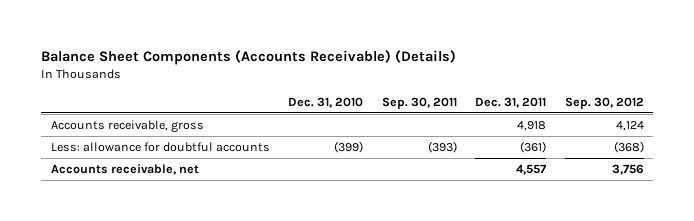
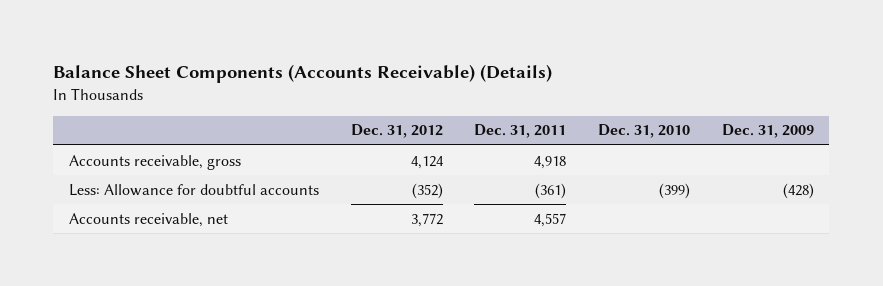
- | Dec. 31, 2010 | Sep. 30, 2011 | Dec. 31, 2011 | Sep. 30, 2012
+ | Dec. 31, 2012 | Dec. 31, 2011 | Dec. 31, 2010 | Dec. 31, 2009
- Less: allowance for doubtful accounts | (399) | (393) | (361) | (368)
+ Less: Allowance for doubtful accounts | (352) | (361) | (399) | (428)

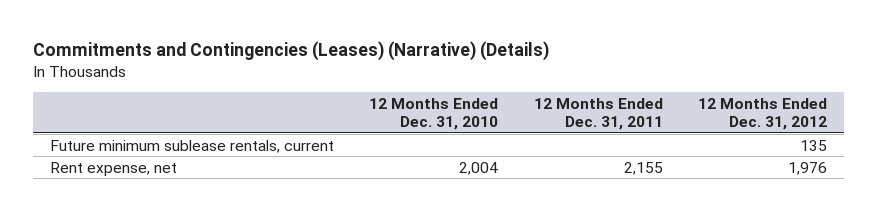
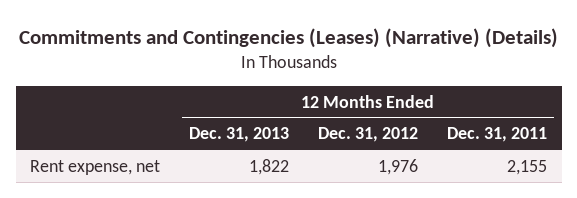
- | 12 Months Ended Dec. 31, 2010 | 12 Months Ended Dec. 31, 2011 | 12 Months Ended Dec. 31, 2012
+ | 12 Months Ended Dec. 31, 2013 | 12 Months Ended Dec. 31, 2012 | 12 Months Ended Dec. 31, 2011
- Future minimum sublease rentals, current | | | 135

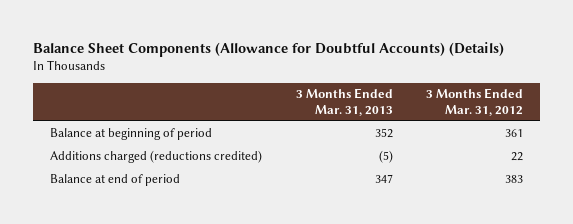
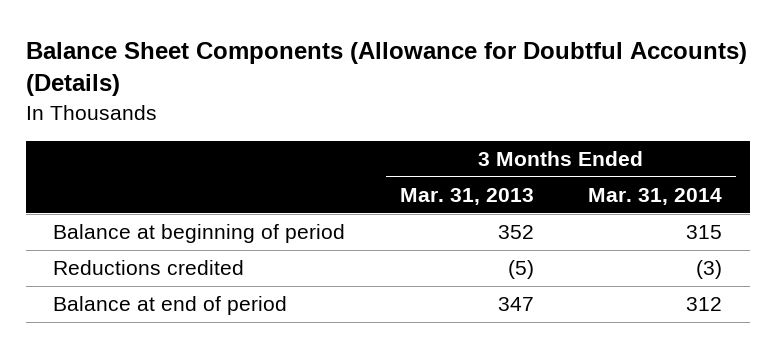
- | 3 Months Ended Mar. 31, 2013 | 3 Months Ended Mar. 31, 2012
+ | 3 Months Ended Mar. 31, 2013 | 3 Months Ended Mar. 31, 2014
- Additions charged (reductions credited) | (5) | 22
+ Reductions credited | (5) | (3)

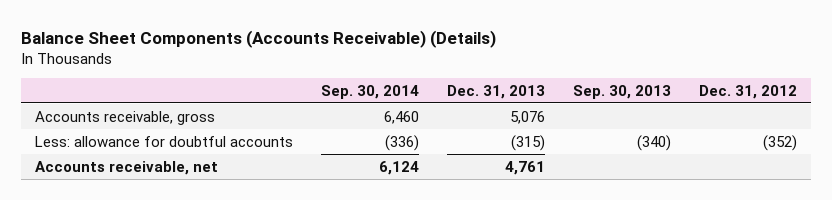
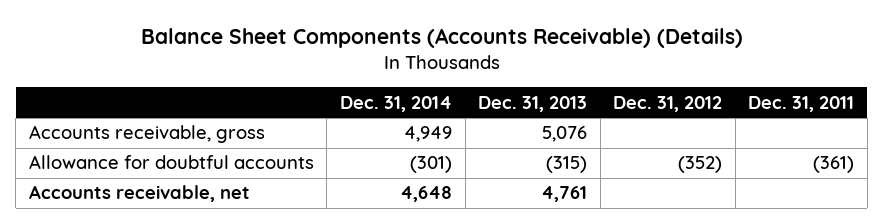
- | Sep. 30, 2014 | Dec. 31, 2013 | Sep. 30, 2013 | Dec. 31, 2012
+ | Dec. 31, 2014 | Dec. 31, 2013 | Dec. 31, 2012 | Dec. 31, 2011
- Less: allowance for doubtful accounts | (336) | (315) | (340) | (352)
+ Allowance for doubtful accounts | (301) | (315) | (352) | (361)

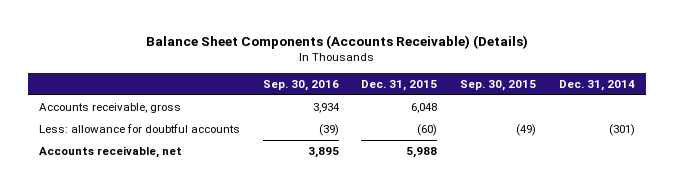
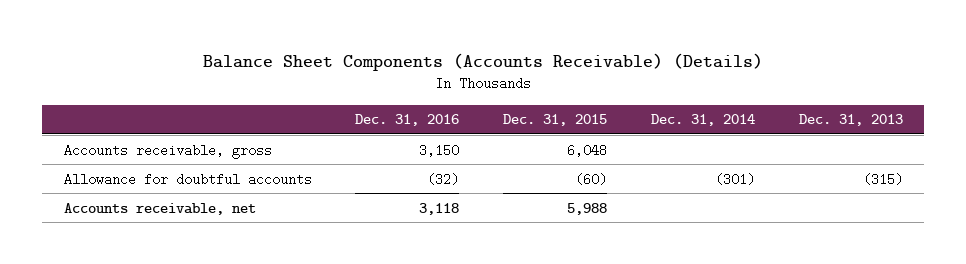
- | Sep. 30, 2016 | Dec. 31, 2015 | Sep. 30, 2015 | Dec. 31, 2014
+ | Dec. 31, 2016 | Dec. 31, 2015 | Dec. 31, 2014 | Dec. 31, 2013
- Less: allowance for doubtful accounts | (39) | (60) | (49) | (301)
+ Allowance for doubtful accounts | (32) | (60) | (301) | (315)

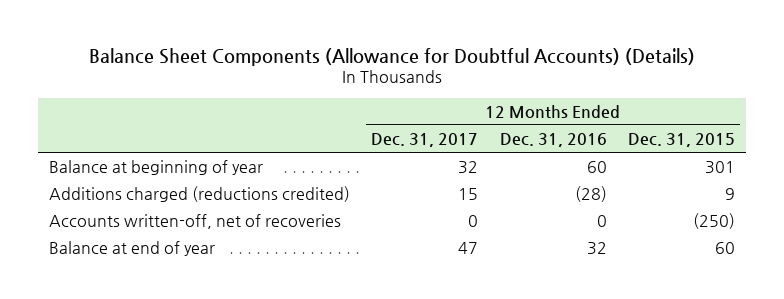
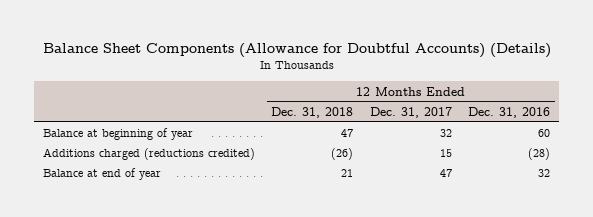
- | 12 Months Ended Dec. 31, 2017 | 12 Months Ended Dec. 31, 2016 | 12 Months Ended Dec. 31, 2015
+ | 12 Months Ended Dec. 31, 2018 | 12 Months Ended Dec. 31, 2017 | 12 Months Ended Dec. 31, 2016
- Accounts written-off, net of recoveries | 0 | 0 | (250)

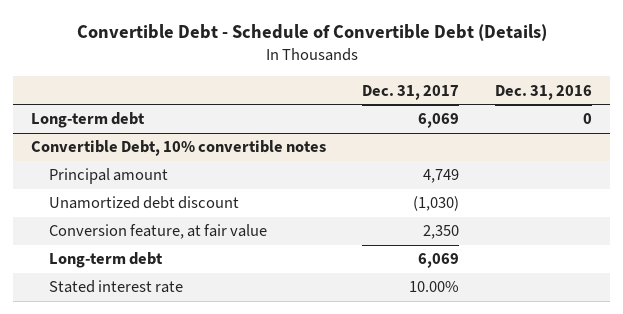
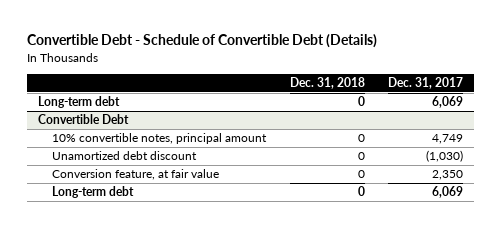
- | Dec. 31, 2017 | Dec. 31, 2016
+ | Dec. 31, 2018 | Dec. 31, 2017
- Convertible Debt, 10% convertible notes
- Principal amount | 4,749 |
+ Convertible Debt
+ 10% convertible notes, principal amount | 0 | 4,749
- Stated interest rate | 10.00% |

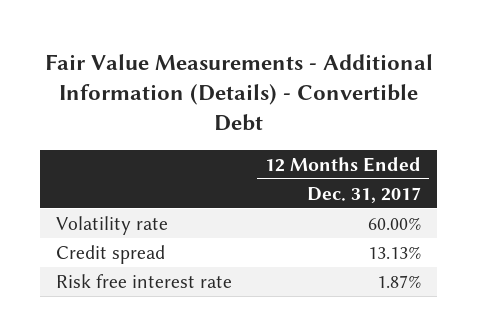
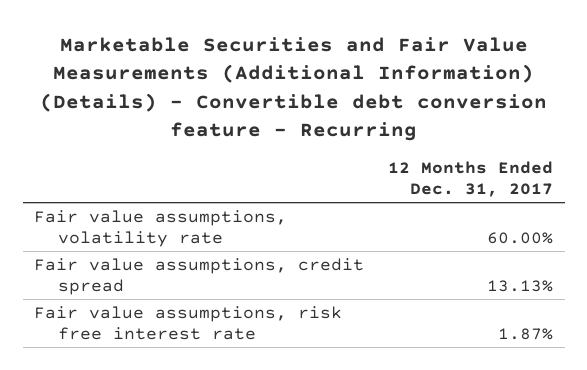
- Fair Value Measurements - Additional Information (Details) - Convertible Debt
+ Marketable Securities and Fair Value Measurements (Additional Information) (Details) - Convertible debt conversion feature - Recurring
- Volatility rate | 60.00%
- Credit spread | 13.13%
- Risk free interest rate | 1.87%
+ Fair value assumptions, volatility rate | 60.00%
+ Fair value assumptions, credit spread | 13.13%
+ Fair value assumptions, risk free interest rate | 1.87%

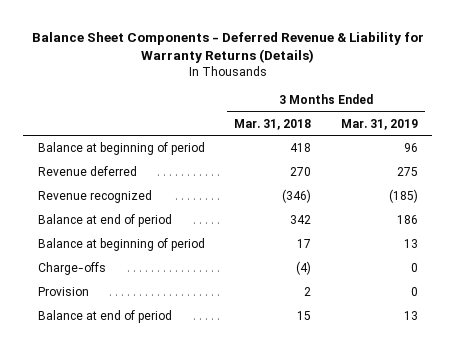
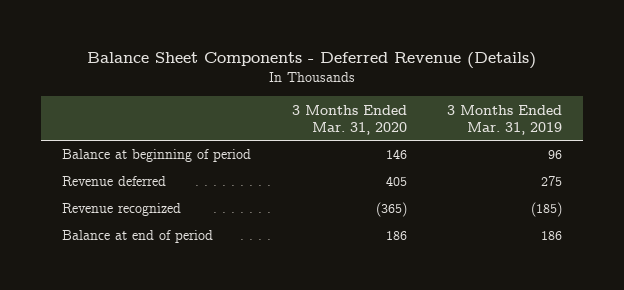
- Balance Sheet Components - Deferred Revenue & Liability for Warranty Returns (Details)
+ Balance Sheet Components - Deferred Revenue (Details)
- | 3 Months Ended Mar. 31, 2018 | 3 Months Ended Mar. 31, 2019
+ | 3 Months Ended Mar. 31, 2020 | 3 Months Ended Mar. 31, 2019
- Balance at beginning of period | 17 | 13
- Charge-offs | (4) | 0
- Provision | 2 | 0
- Balance at end of period | 15 | 13

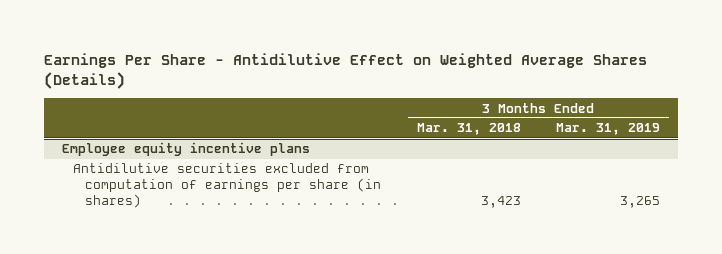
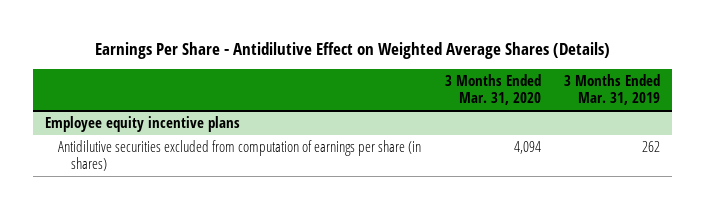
- | 3 Months Ended Mar. 31, 2018 | 3 Months Ended Mar. 31, 2019
+ | 3 Months Ended Mar. 31, 2020 | 3 Months Ended Mar. 31, 2019
@ Employee equity incentive plans
- Antidilutive securities excluded from computation of earnings per share (in shares) | 3,423 | 3,265
+ Antidilutive securities excluded from computation of earnings per share (in shares) | 4,094 | 262

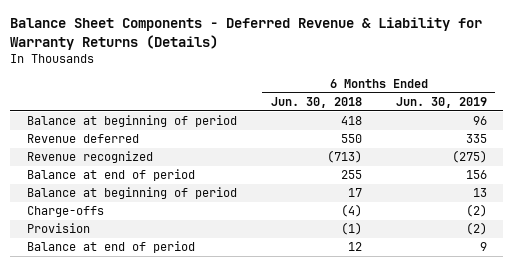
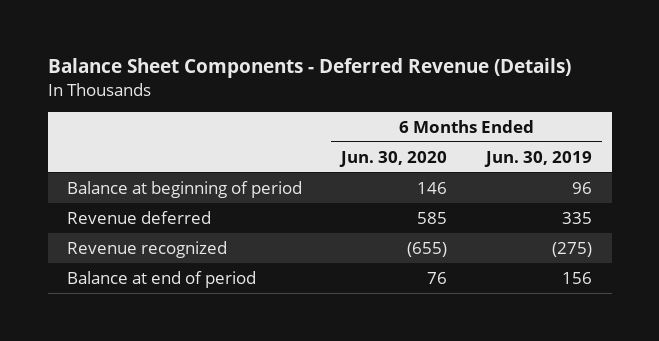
- Balance Sheet Components - Deferred Revenue & Liability for Warranty Returns (Details)
+ Balance Sheet Components - Deferred Revenue (Details)
- | 6 Months Ended Jun. 30, 2018 | 6 Months Ended Jun. 30, 2019
+ | 6 Months Ended Jun. 30, 2020 | 6 Months Ended Jun. 30, 2019
- Balance at beginning of period | 17 | 13
- Charge-offs | (4) | (2)
- Provision | (1) | (2)
- Balance at end of period | 12 | 9

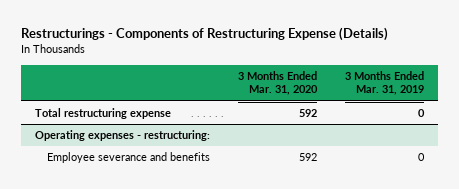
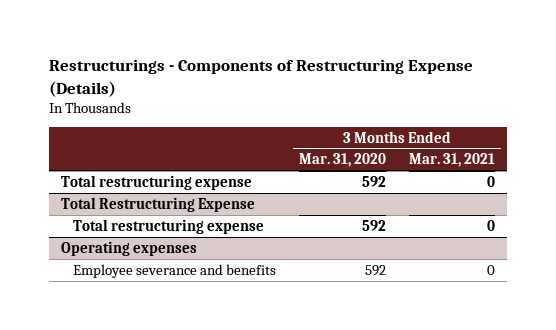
- | 3 Months Ended Mar. 31, 2020 | 3 Months Ended Mar. 31, 2019
+ | 3 Months Ended Mar. 31, 2020 | 3 Months Ended Mar. 31, 2021
- Operating expenses - restructuring:
+ Total Restructuring Expense
+ Total restructuring expense | 592 | 0
+ Operating expenses

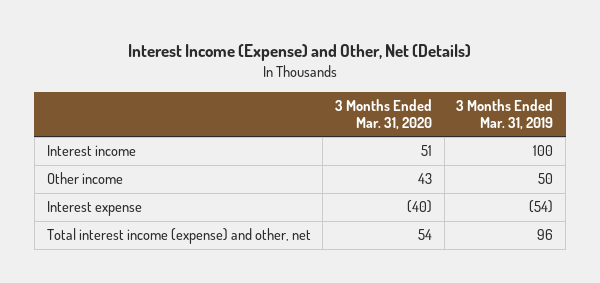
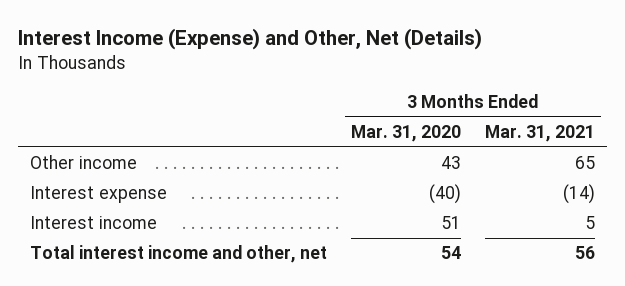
- | 3 Months Ended Mar. 31, 2020 | 3 Months Ended Mar. 31, 2019
+ | 3 Months Ended Mar. 31, 2020 | 3 Months Ended Mar. 31, 2021
- Total interest income (expense) and other, net | 54 | 96
moved down: Interest income | 51 | 5
+ Total interest income and other, net | 54 | 56

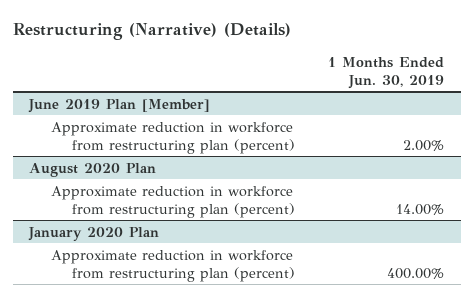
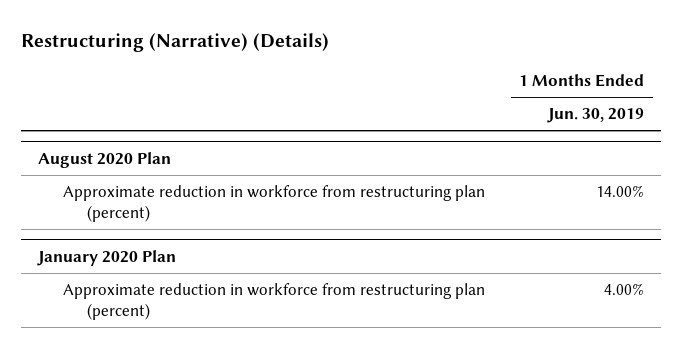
- June 2019 Plan [Member]
- Approximate reduction in workforce from restructuring plan (percent) | 2.00%
@ January 2020 Plan
- Approximate reduction in workforce from restructuring plan (percent) | 400.00%
+ Approximate reduction in workforce from restructuring plan (percent) | 4.00%

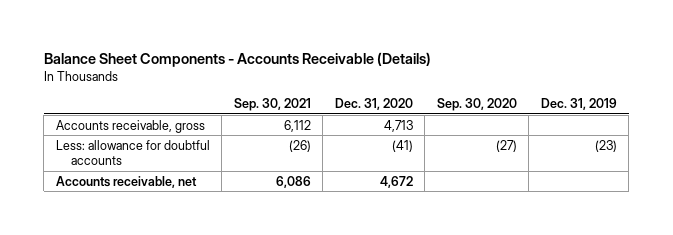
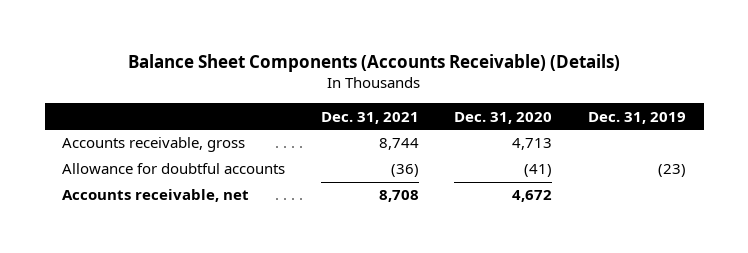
- Balance Sheet Components - Accounts Receivable (Details)
+ Balance Sheet Components (Accounts Receivable) (Details)
- | Sep. 30, 2021 | Dec. 31, 2020 | Sep. 30, 2020 | Dec. 31, 2019
+ | Dec. 31, 2021 | Dec. 31, 2020 | Dec. 31, 2019
- Less: allowance for doubtful accounts | (26) | (41) | (27) | (23)
+ Allowance for doubtful accounts | (36) | (41) | (23)

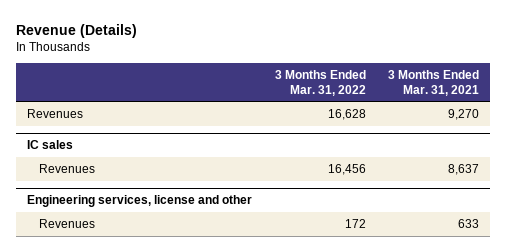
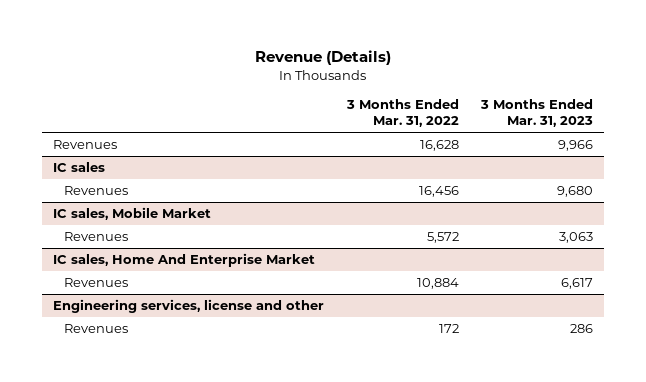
- | 3 Months Ended Mar. 31, 2022 | 3 Months Ended Mar. 31, 2021
+ | 3 Months Ended Mar. 31, 2022 | 3 Months Ended Mar. 31, 2023
+ IC sales, Mobile Market
+ Revenues | 5,572 | 3,063
+ IC sales, Home And Enterprise Market
+ Revenues | 10,884 | 6,617

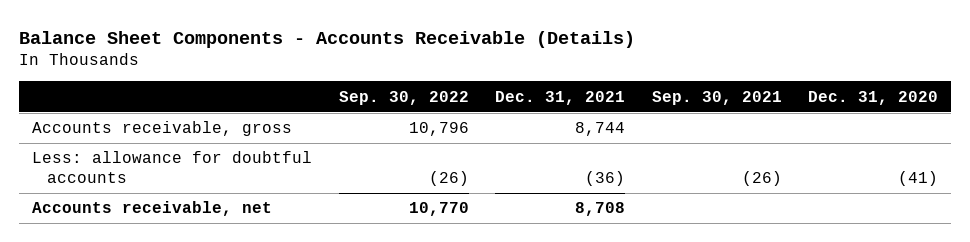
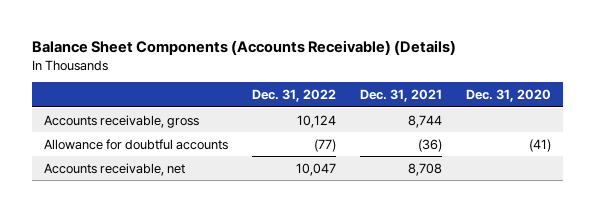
- Balance Sheet Components - Accounts Receivable (Details)
+ Balance Sheet Components (Accounts Receivable) (Details)
- | Sep. 30, 2022 | Dec. 31, 2021 | Sep. 30, 2021 | Dec. 31, 2020
+ | Dec. 31, 2022 | Dec. 31, 2021 | Dec. 31, 2020
- Less: allowance for doubtful accounts | (26) | (36) | (26) | (41)
+ Allowance for doubtful accounts | (77) | (36) | (41)

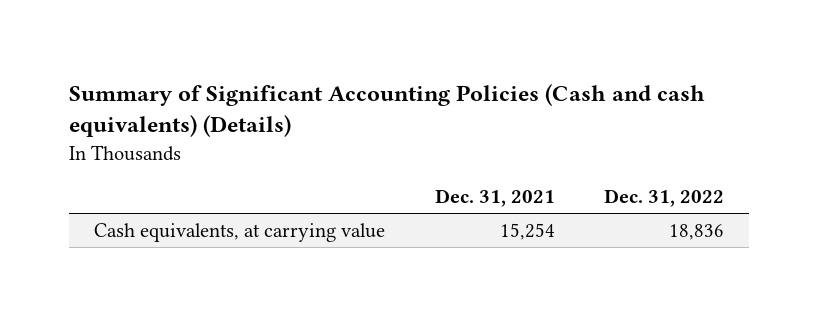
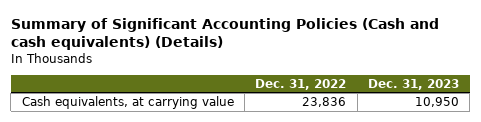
- | Dec. 31, 2021 | Dec. 31, 2022
+ | Dec. 31, 2022 | Dec. 31, 2023
- Cash equivalents, at carrying value | 15,254 | 18,836
+ Cash equivalents, at carrying value | 23,836 | 10,950

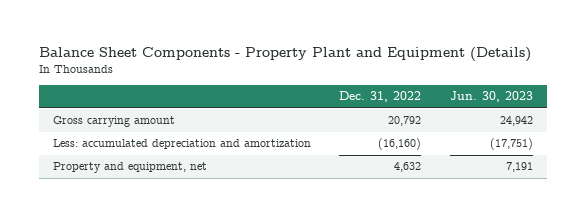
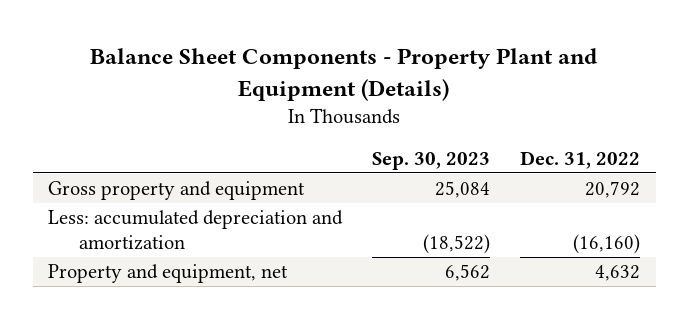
- | Dec. 31, 2022 | Jun. 30, 2023
+ | Sep. 30, 2023 | Dec. 31, 2022
- Gross carrying amount | 20,792 | 24,942
+ Gross property and equipment | 25,084 | 20,792

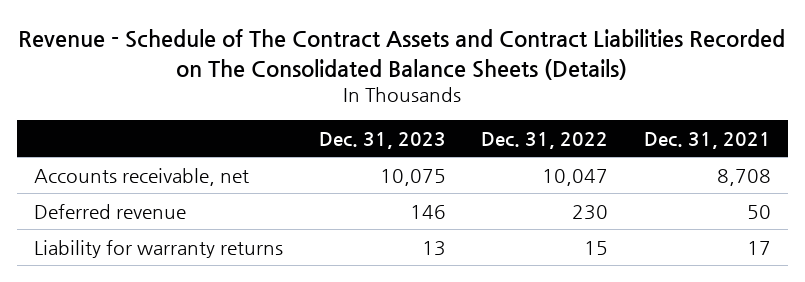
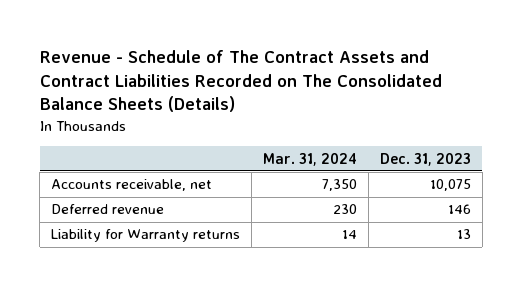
- | Dec. 31, 2023 | Dec. 31, 2022 | Dec. 31, 2021
+ | Mar. 31, 2024 | Dec. 31, 2023
- Liability for warranty returns | 13 | 15 | 17
+ Liability for Warranty returns | 14 | 13

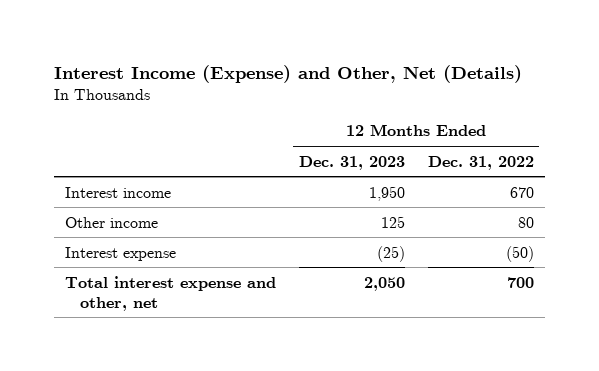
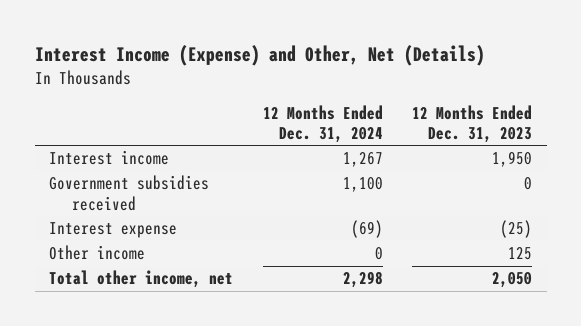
- | 12 Months Ended Dec. 31, 2023 | 12 Months Ended Dec. 31, 2022
+ | 12 Months Ended Dec. 31, 2024 | 12 Months Ended Dec. 31, 2023
+ Government subsidies received | 1,100 | 0
- Total interest expense and other, net | 2,050 | 700
moved down: Other income | 0 | 125
+ Total other income, net | 2,298 | 2,050

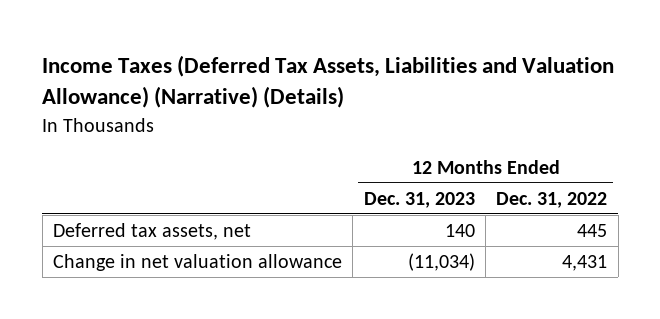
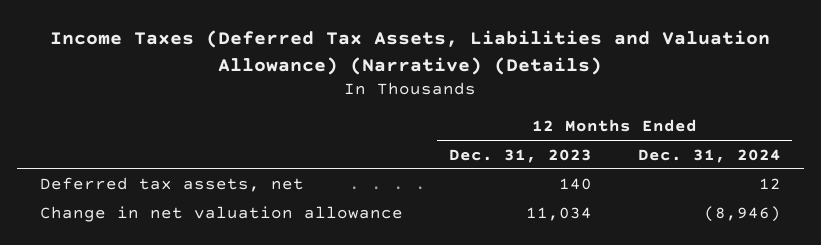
- | 12 Months Ended Dec. 31, 2023 | 12 Months Ended Dec. 31, 2022
+ | 12 Months Ended Dec. 31, 2023 | 12 Months Ended Dec. 31, 2024
- Change in net valuation allowance | (11,034) | 4,431
+ Change in net valuation allowance | 11,034 | (8,946)

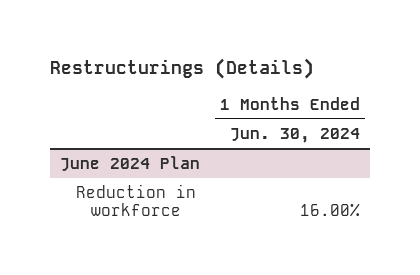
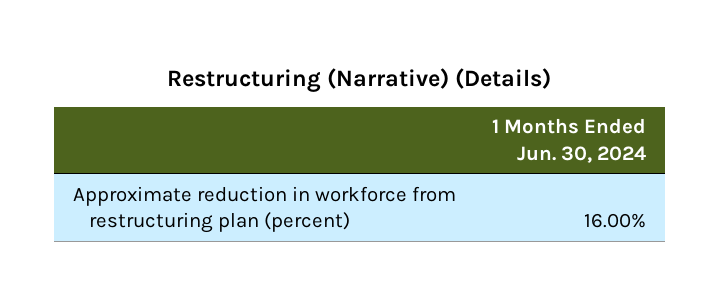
- Restructurings (Details)
+ Restructuring (Narrative) (Details)
- June 2024 Plan
- Reduction in workforce | 16.00%
+ Approximate reduction in workforce from restructuring plan (percent) | 16.00%

